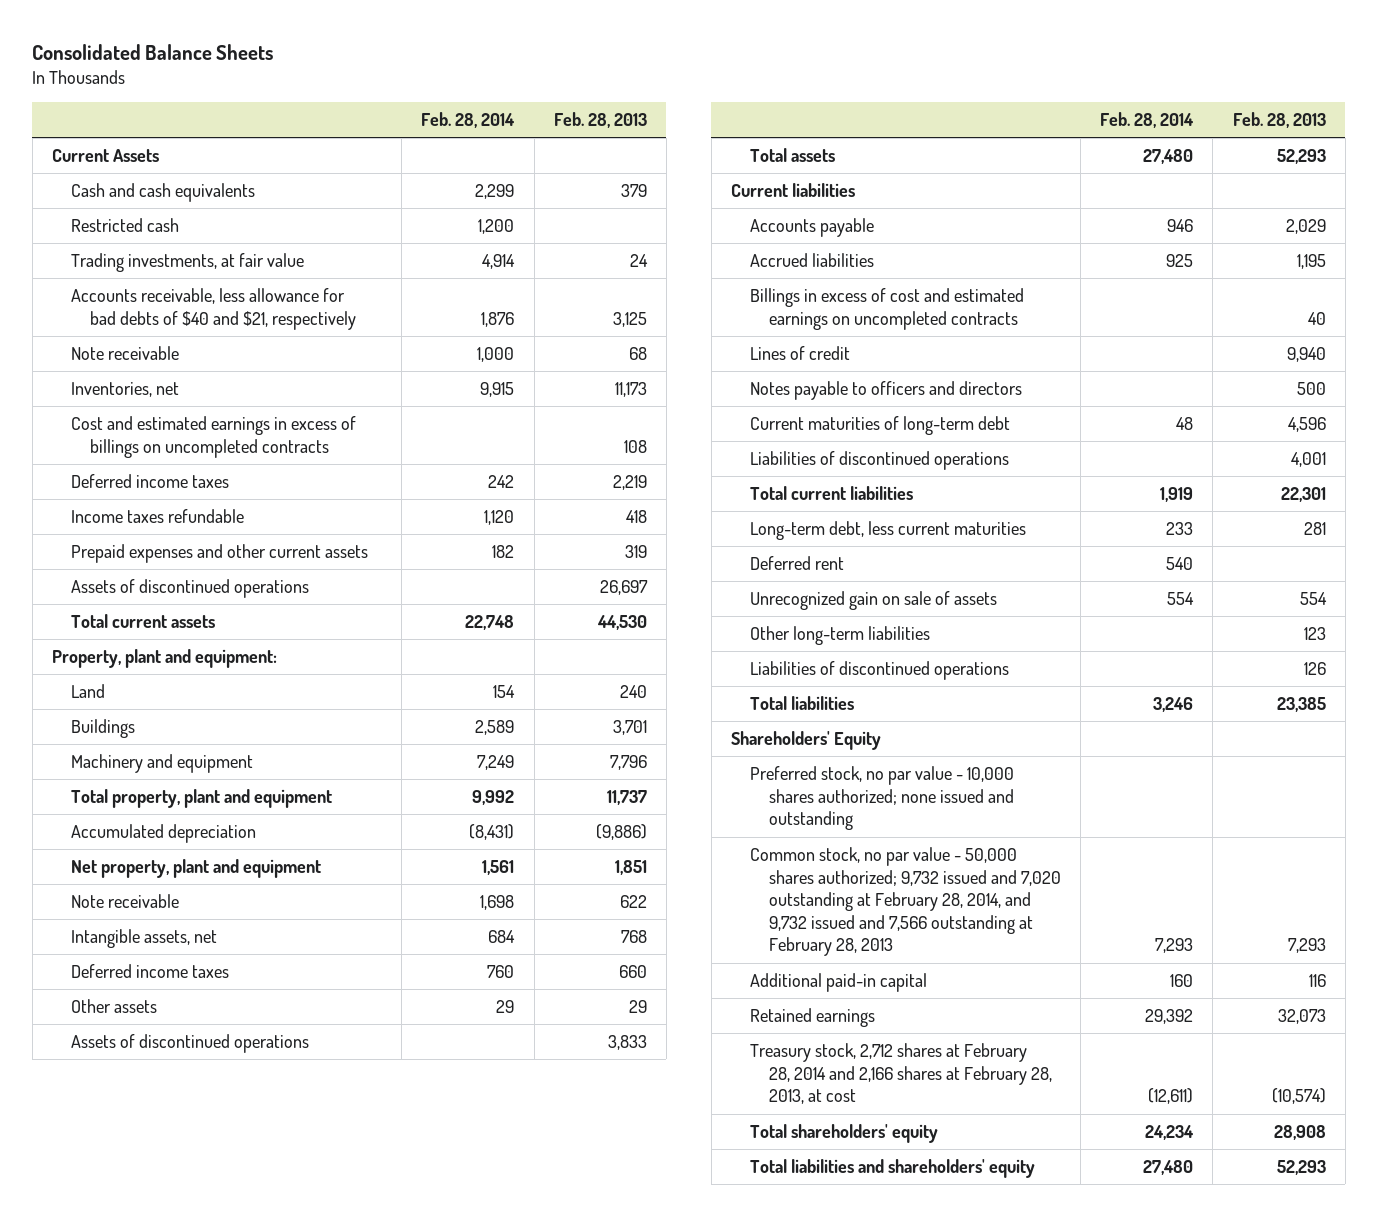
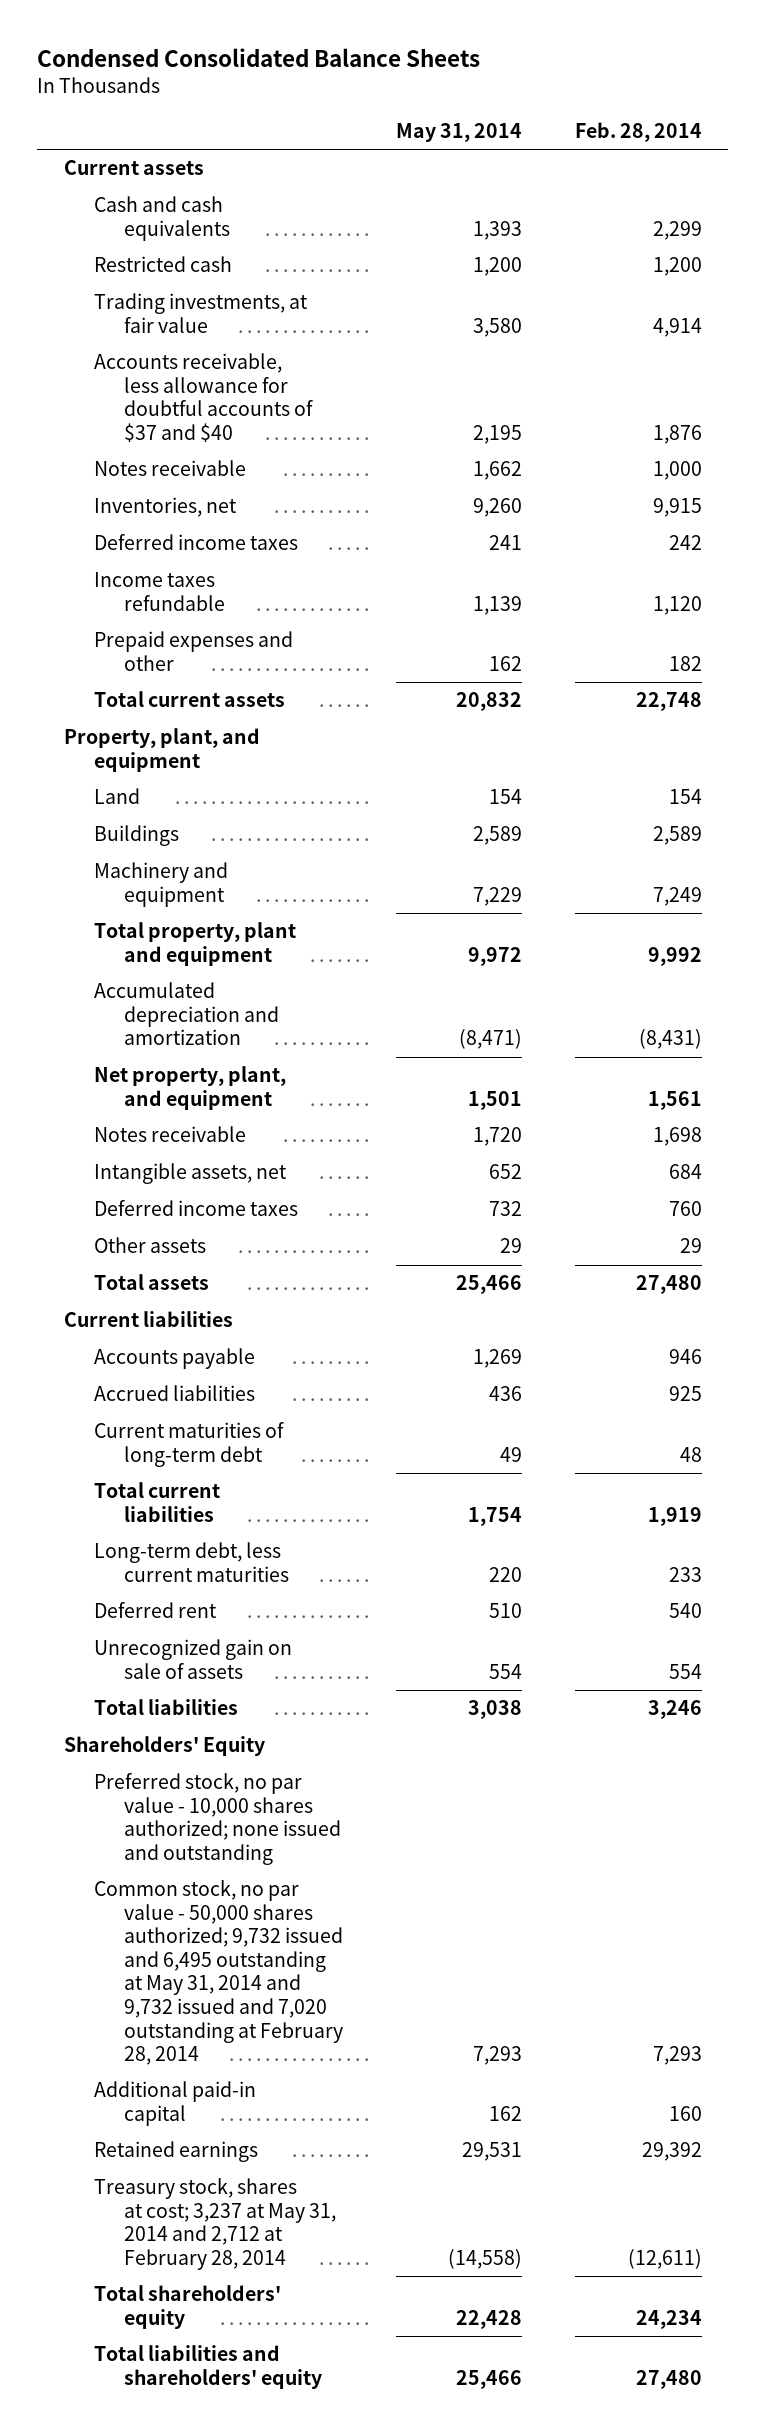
- Consolidated Balance Sheets
+ Condensed Consolidated Balance Sheets
- | Feb. 28, 2014 | Feb. 28, 2013
+ | May 31, 2014 | Feb. 28, 2014
- Current Assets
+ Current assets
- Accounts receivable, less allowance for bad debts of $40 and $21, respectively | 1,876 | 3,125
- Note receivable | 1,000 | 68
+ Accounts receivable, less allowance for doubtful accounts of $37 and $40 | 2,195 | 1,876
+ Notes receivable | 1,662 | 1,000
- Cost and estimated earnings in excess of billings on uncompleted contracts | | 108
- Prepaid expenses and other current assets | 182 | 319
- Assets of discontinued operations | | 26,697
+ Prepaid expenses and other | 162 | 182
- Property, plant and equipment:
+ Property, plant, and equipment
- Accumulated depreciation | (8,431) | (9,886)
- Net property, plant and equipment | 1,561 | 1,851
- Note receivable | 1,698 | 622
+ Accumulated depreciation and amortization | (8,471) | (8,431)
+ Net property, plant, and equipment | 1,501 | 1,561
+ Notes receivable | 1,720 | 1,698
- Assets of discontinued operations | | 3,833
- Billings in excess of cost and estimated earnings on uncompleted contracts | | 40
- Lines of credit | | 9,940
- Notes payable to officers and directors | | 500
- Liabilities of discontinued operations | | 4,001
- Other long-term liabilities | | 123
- Liabilities of discontinued operations | | 126
- Common stock, no par value - 50,000 shares authorized; 9,732 issued and 7,020 outstanding at February 28, 2014, and 9,732 issued and 7,566 outstanding at February 28, 2013 | 7,293 | 7,293
+ Common stock, no par value - 50,000 shares authorized; 9,732 issued and 6,495 outstanding at May 31, 2014 and 9,732 issued and 7,020 outstanding at February 28, 2014 | 7,293 | 7,293
- Treasury stock, 2,712 shares at February 28, 2014 and 2,166 shares at February 28, 2013, at cost | (12,611) | (10,574)
+ Treasury stock, shares at cost; 3,237 at May 31, 2014 and 2,712 at February 28, 2014 | (14,558) | (12,611)

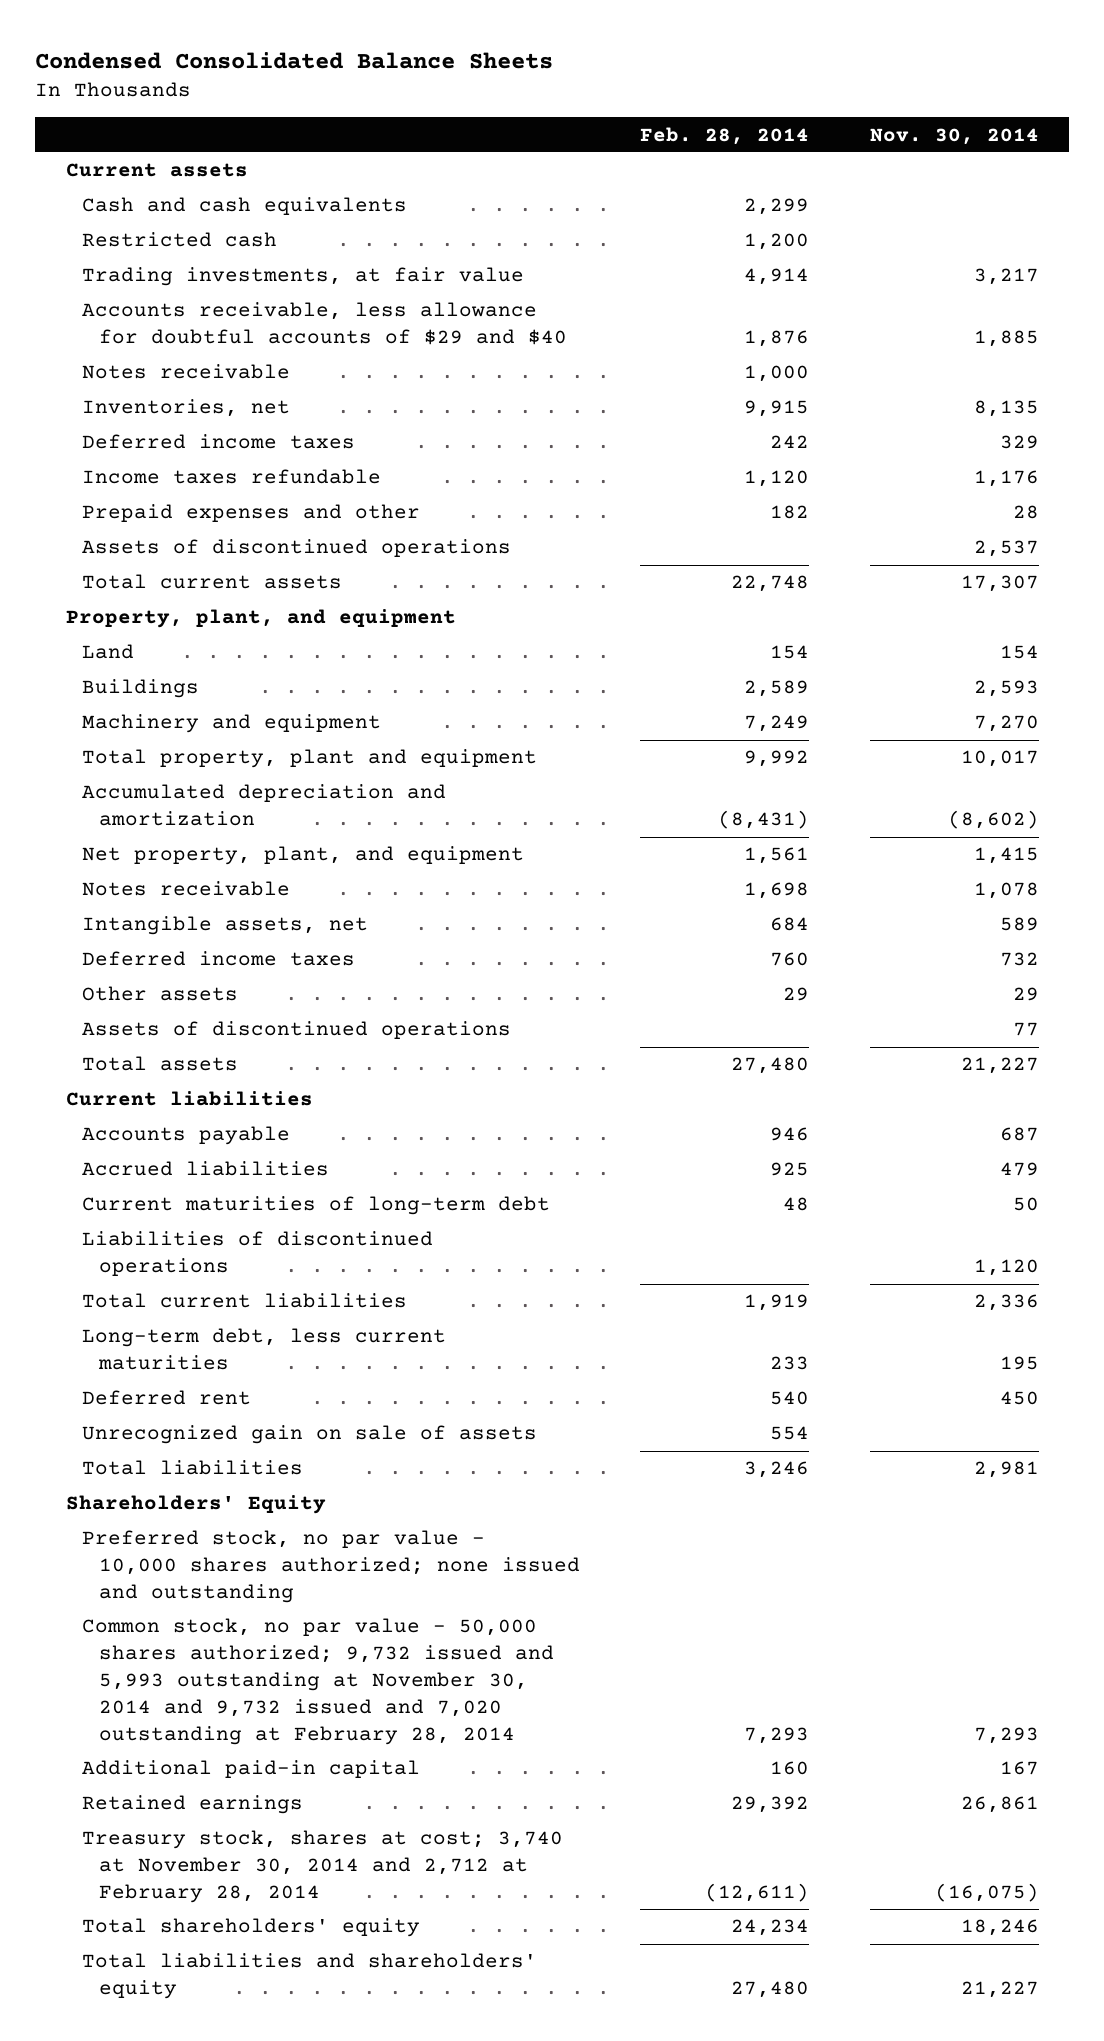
- | May 31, 2014 | Feb. 28, 2014
+ | Feb. 28, 2014 | Nov. 30, 2014
- Accounts receivable, less allowance for doubtful accounts of $37 and $40 | 2,195 | 1,876
+ Accounts receivable, less allowance for doubtful accounts of $29 and $40 | 1,876 | 1,885
+ Assets of discontinued operations | | 2,537
+ Assets of discontinued operations | | 77
+ Liabilities of discontinued operations | | 1,120
- Common stock, no par value - 50,000 shares authorized; 9,732 issued and 6,495 outstanding at May 31, 2014 and 9,732 issued and 7,020 outstanding at February 28, 2014 | 7,293 | 7,293
+ Common stock, no par value - 50,000 shares authorized; 9,732 issued and 5,993 outstanding at November 30, 2014 and 9,732 issued and 7,020 outstanding at February 28, 2014 | 7,293 | 7,293
- Treasury stock, shares at cost; 3,237 at May 31, 2014 and 2,712 at February 28, 2014 | (14,558) | (12,611)
+ Treasury stock, shares at cost; 3,740 at November 30, 2014 and 2,712 at February 28, 2014 | (12,611) | (16,075)

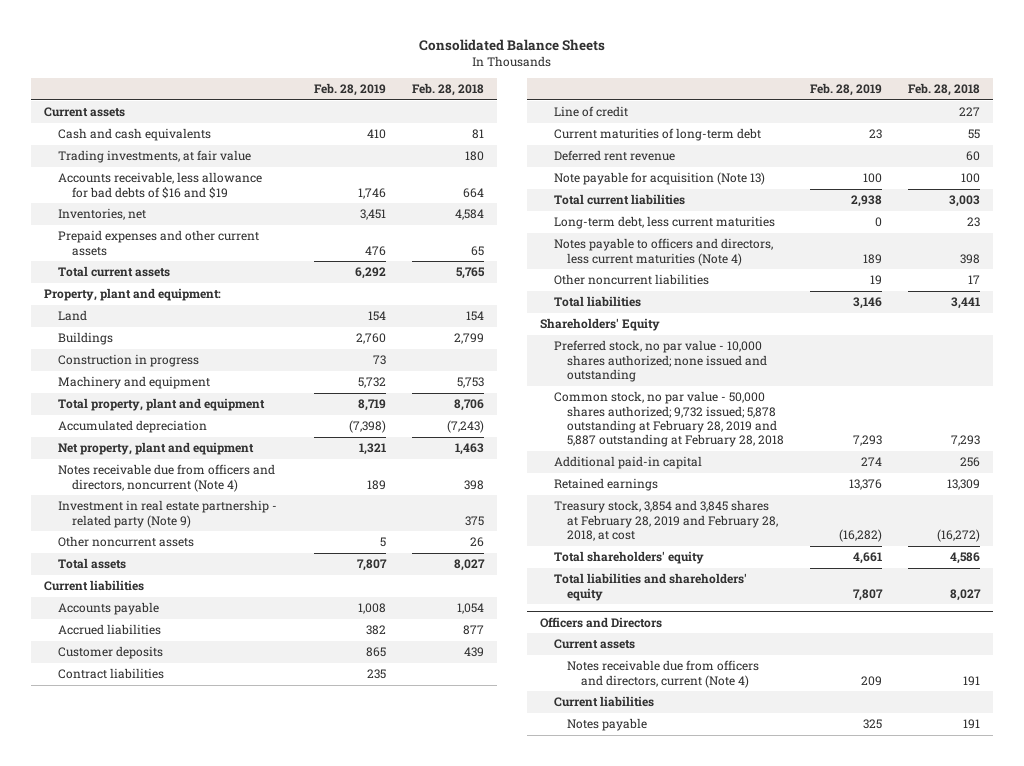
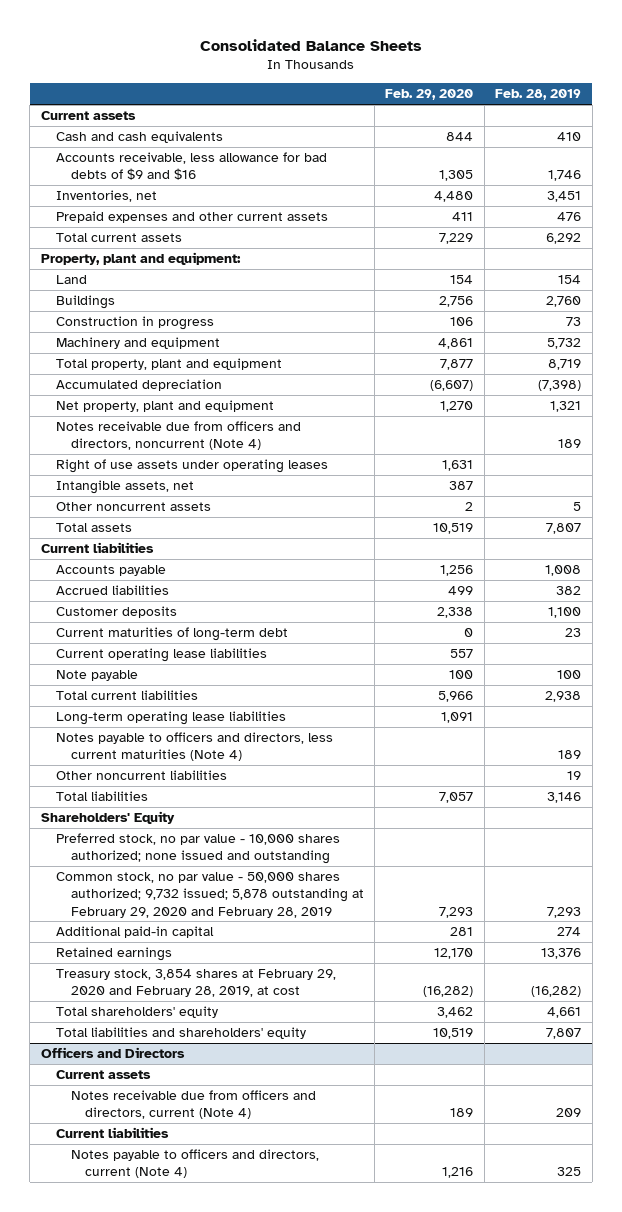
- | Feb. 28, 2019 | Feb. 28, 2018
+ | Feb. 29, 2020 | Feb. 28, 2019
- Trading investments, at fair value | | 180
- Accounts receivable, less allowance for bad debts of $16 and $19 | 1,746 | 664
+ Accounts receivable, less allowance for bad debts of $9 and $16 | 1,305 | 1,746
- Investment in real estate partnership - related party (Note 9) | | 375
+ Right of use assets under operating leases | 1,631 |
+ Intangible assets, net | 387 |
- Customer deposits | 865 | 439
- Contract liabilities | 235 |
- Line of credit | | 227
+ Customer deposits | 2,338 | 1,100
- Deferred rent revenue | | 60
- Note payable for acquisition (Note 13) | 100 | 100
+ Current operating lease liabilities | 557 |
+ Note payable | 100 | 100
- Long-term debt, less current maturities | 0 | 23
+ Long-term operating lease liabilities | 1,091 |
- Common stock, no par value - 50,000 shares authorized; 9,732 issued; 5,878 outstanding at February 28, 2019 and 5,887 outstanding at February 28, 2018 | 7,293 | 7,293
+ Common stock, no par value - 50,000 shares authorized; 9,732 issued; 5,878 outstanding at February 29, 2020 and February 28, 2019 | 7,293 | 7,293
- Treasury stock, 3,854 and 3,845 shares at February 28, 2019 and February 28, 2018, at cost | (16,282) | (16,272)
+ Treasury stock, 3,854 shares at February 29, 2020 and February 28, 2019, at cost | (16,282) | (16,282)
@ Officers and Directors
- Notes payable | 325 | 191
+ Notes payable to officers and directors, current (Note 4) | 1,216 | 325

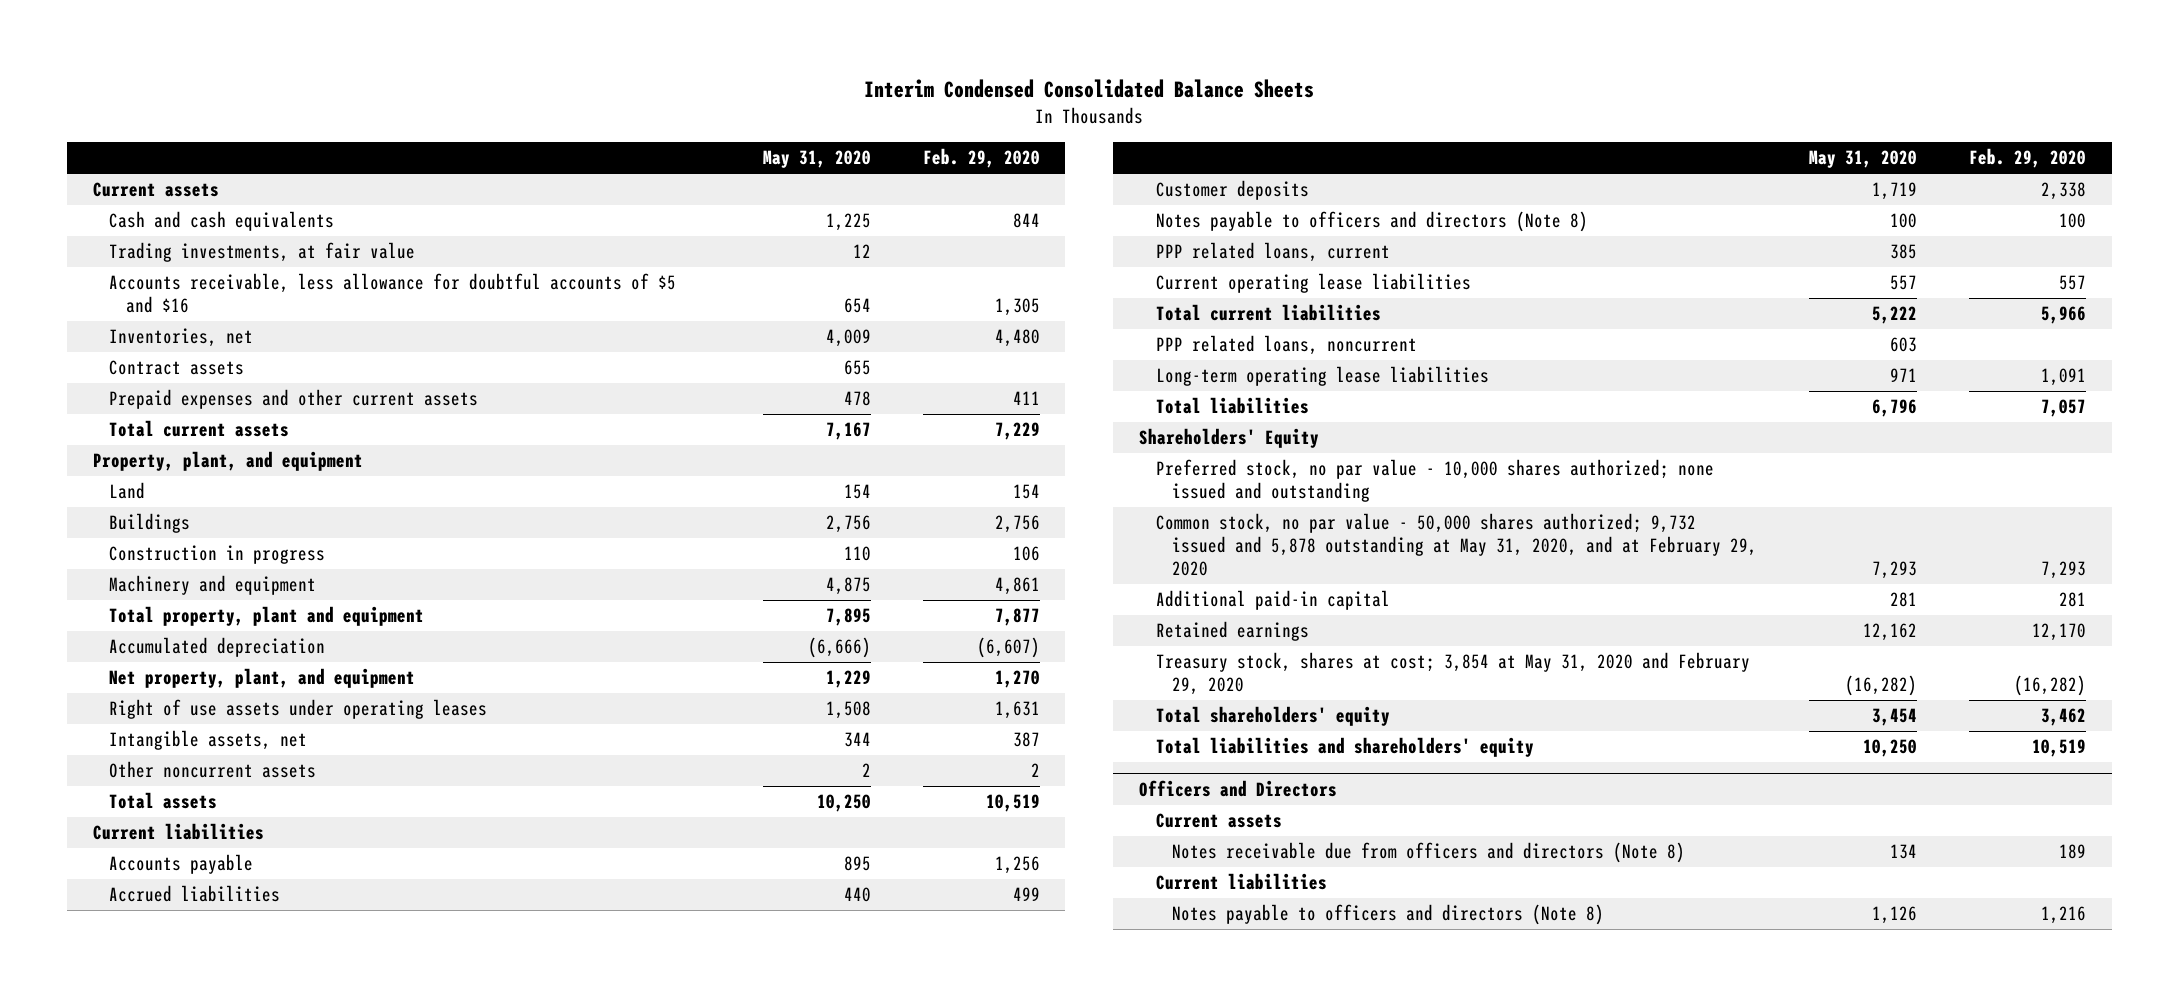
- Consolidated Balance Sheets
+ Interim Condensed Consolidated Balance Sheets
- | Feb. 29, 2020 | Feb. 28, 2019
+ | May 31, 2020 | Feb. 29, 2020
- Accounts receivable, less allowance for bad debts of $9 and $16 | 1,305 | 1,746
+ Trading investments, at fair value | 12 |
+ Accounts receivable, less allowance for doubtful accounts of $5 and $16 | 654 | 1,305
+ Contract assets | 655 |
- Property, plant and equipment:
+ Property, plant, and equipment
- Net property, plant and equipment | 1,270 | 1,321
- Notes receivable due from officers and directors, noncurrent (Note 4) | | 189
+ Net property, plant, and equipment | 1,229 | 1,270
- Current maturities of long-term debt | 0 | 23
+ Notes payable to officers and directors (Note 8) | 100 | 100
+ PPP related loans, current | 385 |
- Note payable | 100 | 100
+ PPP related loans, noncurrent | 603 |
- Notes payable to officers and directors, less current maturities (Note 4) | | 189
- Other noncurrent liabilities | | 19
- Common stock, no par value - 50,000 shares authorized; 9,732 issued; 5,878 outstanding at February 29, 2020 and February 28, 2019 | 7,293 | 7,293
+ Common stock, no par value - 50,000 shares authorized; 9,732 issued and 5,878 outstanding at May 31, 2020, and at February 29, 2020 | 7,293 | 7,293
- Treasury stock, 3,854 shares at February 29, 2020 and February 28, 2019, at cost | (16,282) | (16,282)
+ Treasury stock, shares at cost; 3,854 at May 31, 2020 and February 29, 2020 | (16,282) | (16,282)
@ Officers and Directors
- Notes receivable due from officers and directors, current (Note 4) | 189 | 209
+ Notes receivable due from officers and directors (Note 8) | 134 | 189
- Notes payable to officers and directors, current (Note 4) | 1,216 | 325
+ Notes payable to officers and directors (Note 8) | 1,126 | 1,216

